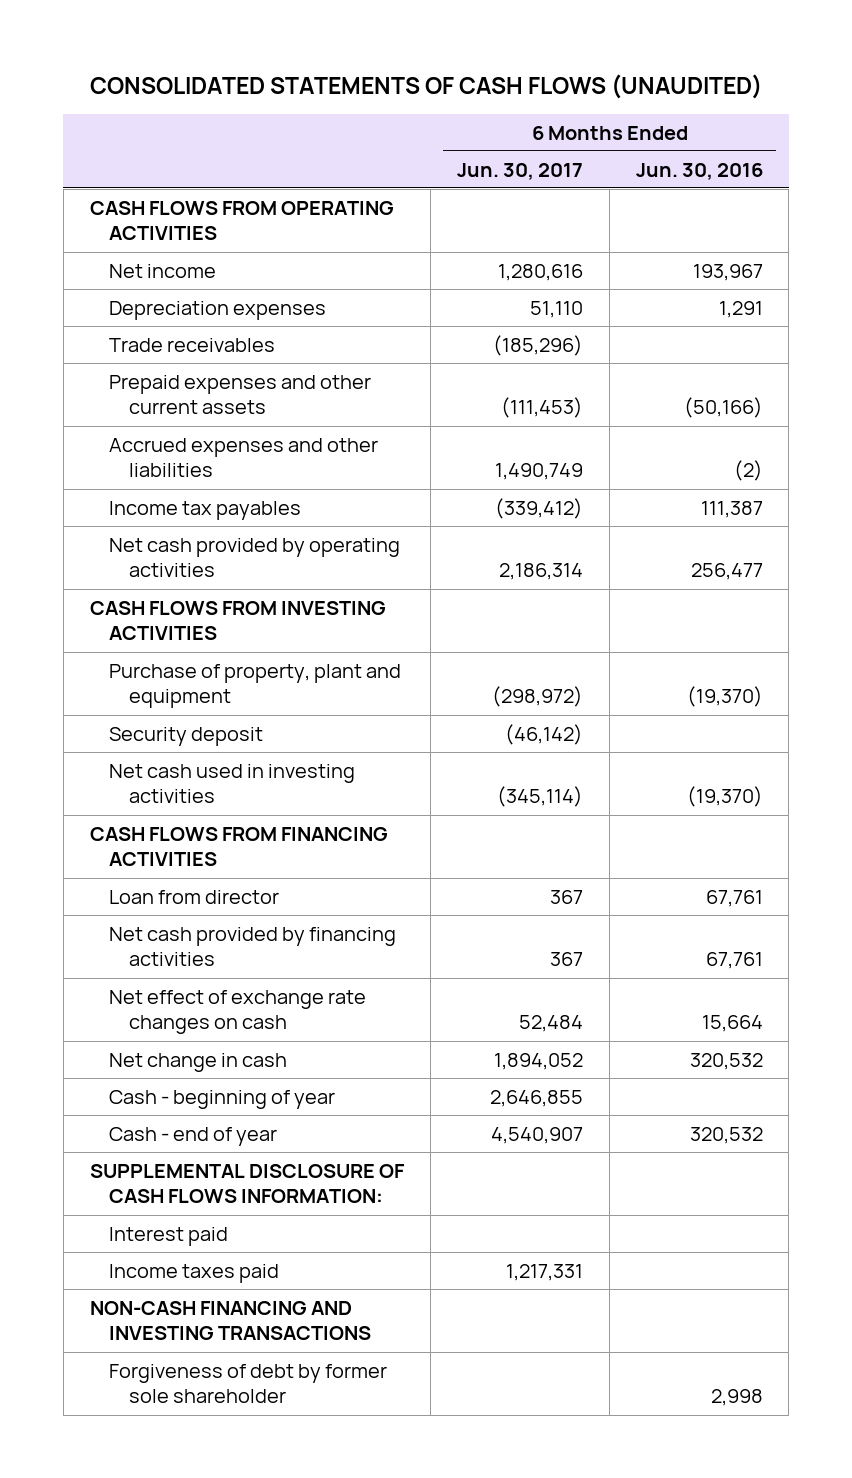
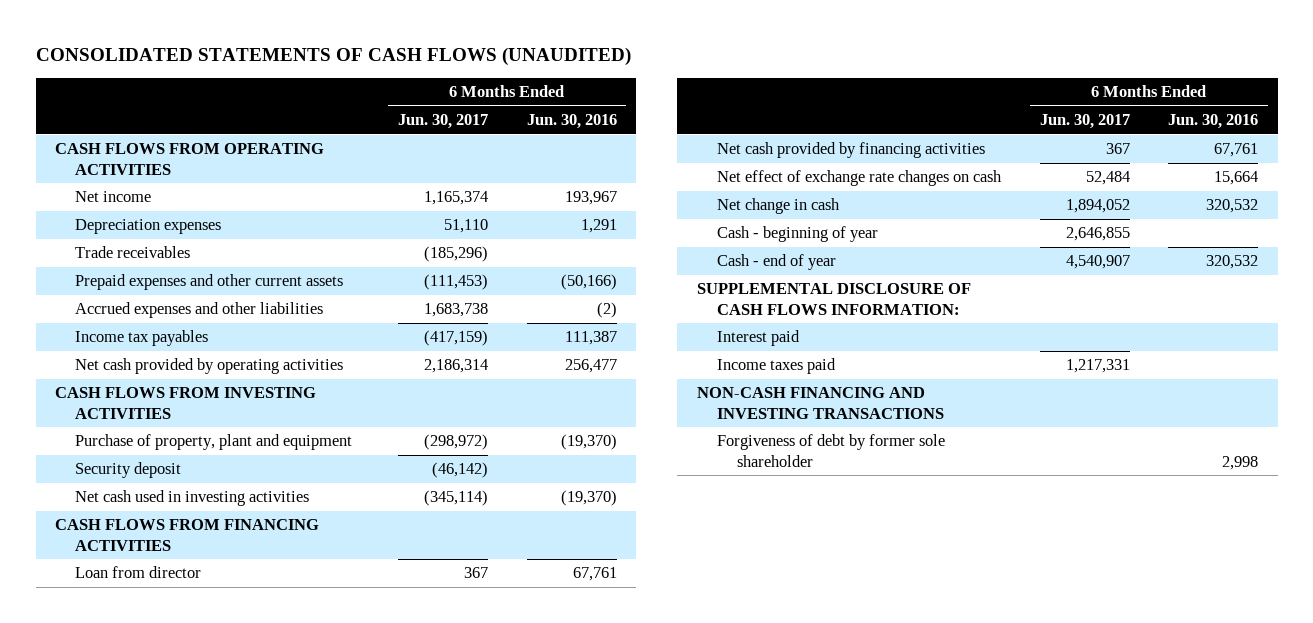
- Net income | 1,280,616 | 193,967
+ Net income | 1,165,374 | 193,967
- Accrued expenses and other liabilities | 1,490,749 | (2)
- Income tax payables | (339,412) | 111,387
+ Accrued expenses and other liabilities | 1,683,738 | (2)
+ Income tax payables | (417,159) | 111,387

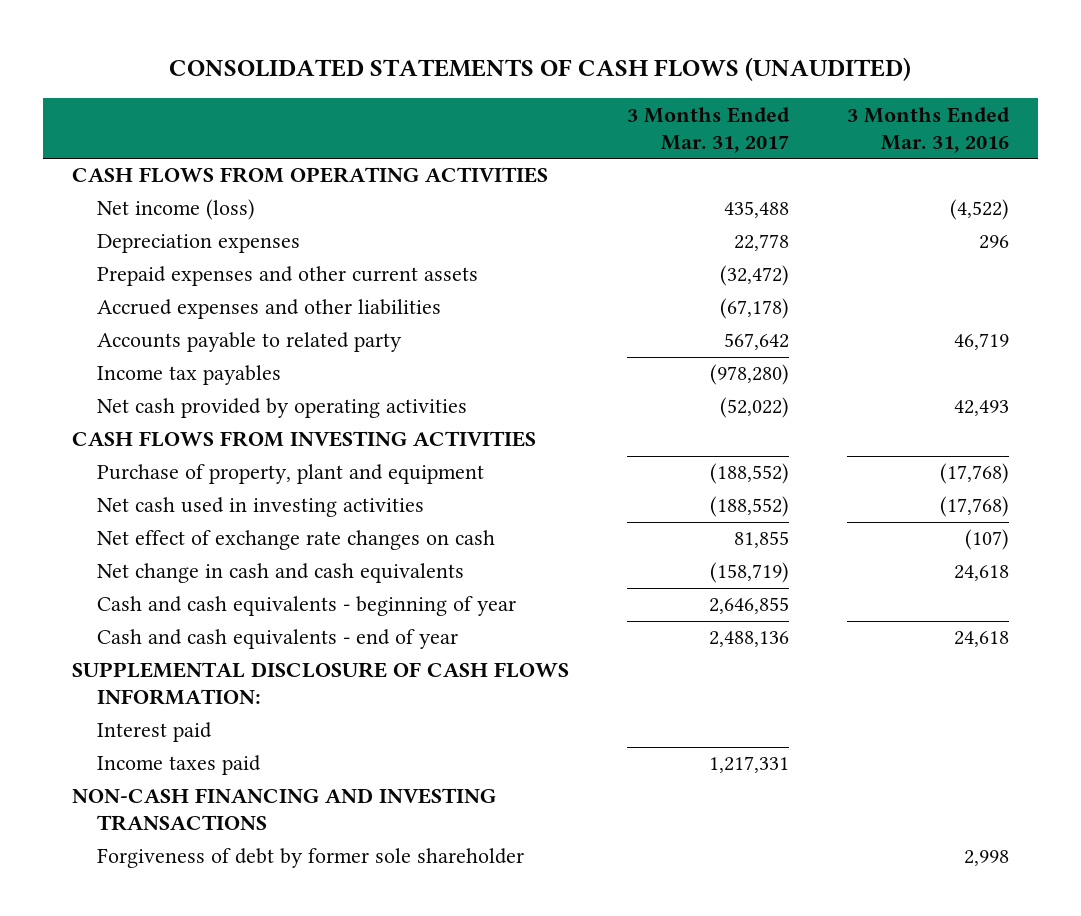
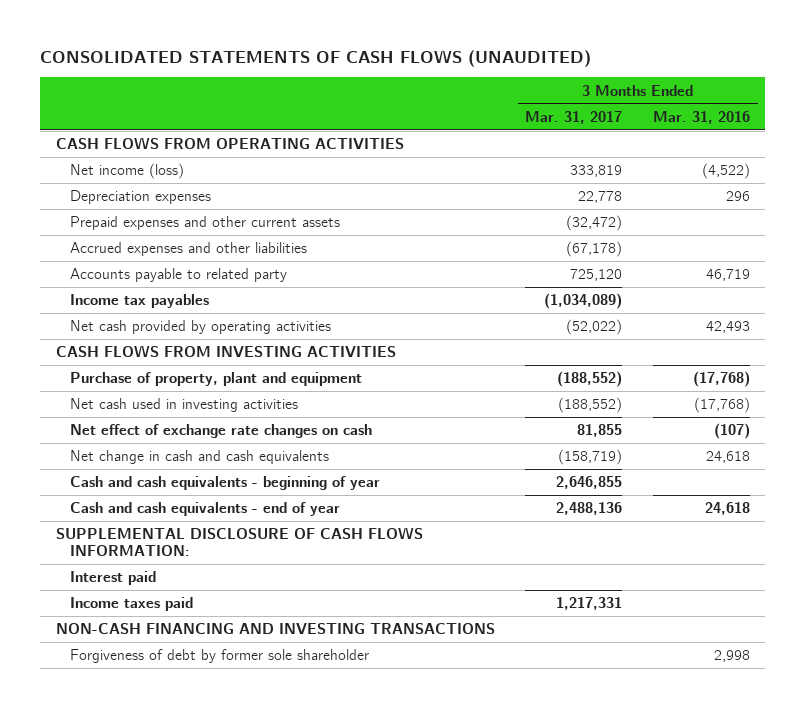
- Net income (loss) | 435,488 | (4,522)
+ Net income (loss) | 333,819 | (4,522)
- Accounts payable to related party | 567,642 | 46,719
- Income tax payables | (978,280) |
+ Accounts payable to related party | 725,120 | 46,719
+ Income tax payables | (1,034,089) |

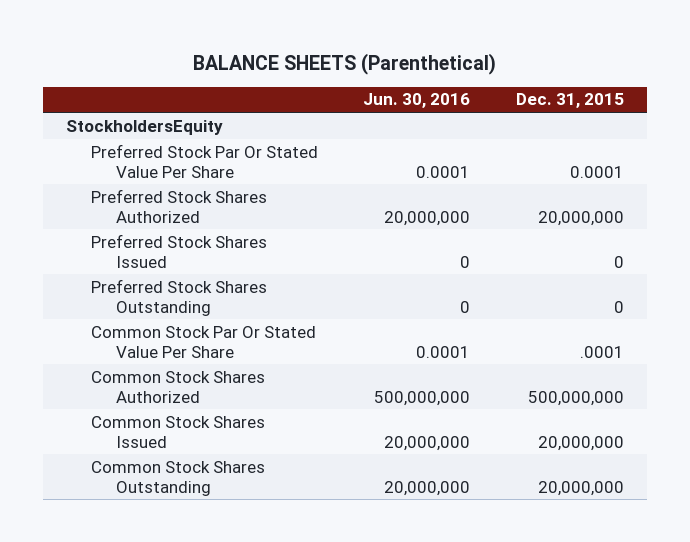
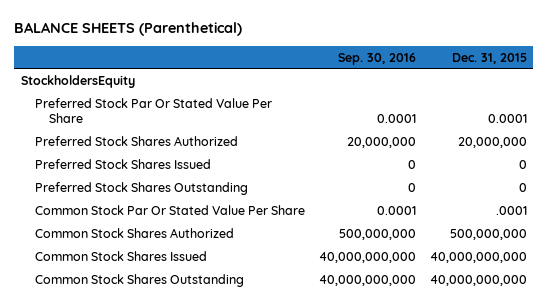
- | Jun. 30, 2016 | Dec. 31, 2015
+ | Sep. 30, 2016 | Dec. 31, 2015
- Common Stock Shares Issued | 20,000,000 | 20,000,000
- Common Stock Shares Outstanding | 20,000,000 | 20,000,000
+ Common Stock Shares Issued | 40,000,000,000 | 40,000,000,000
+ Common Stock Shares Outstanding | 40,000,000,000 | 40,000,000,000

